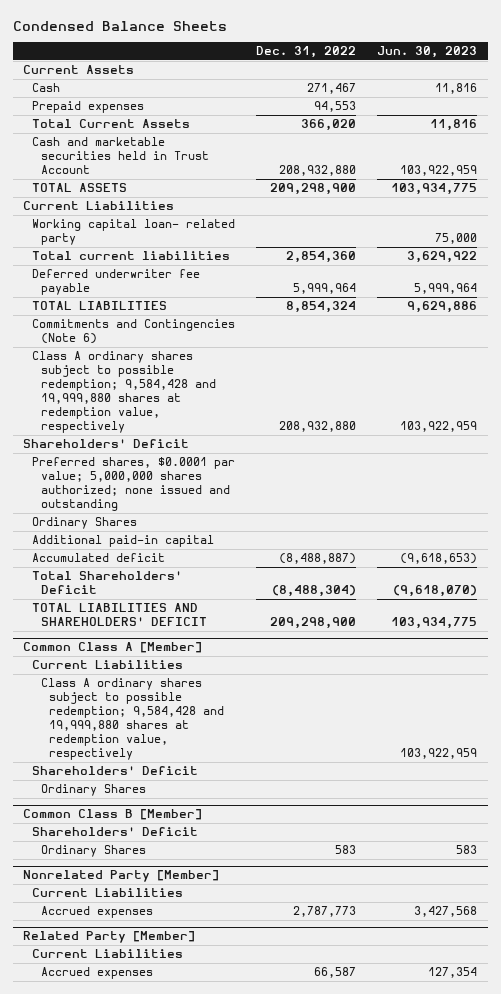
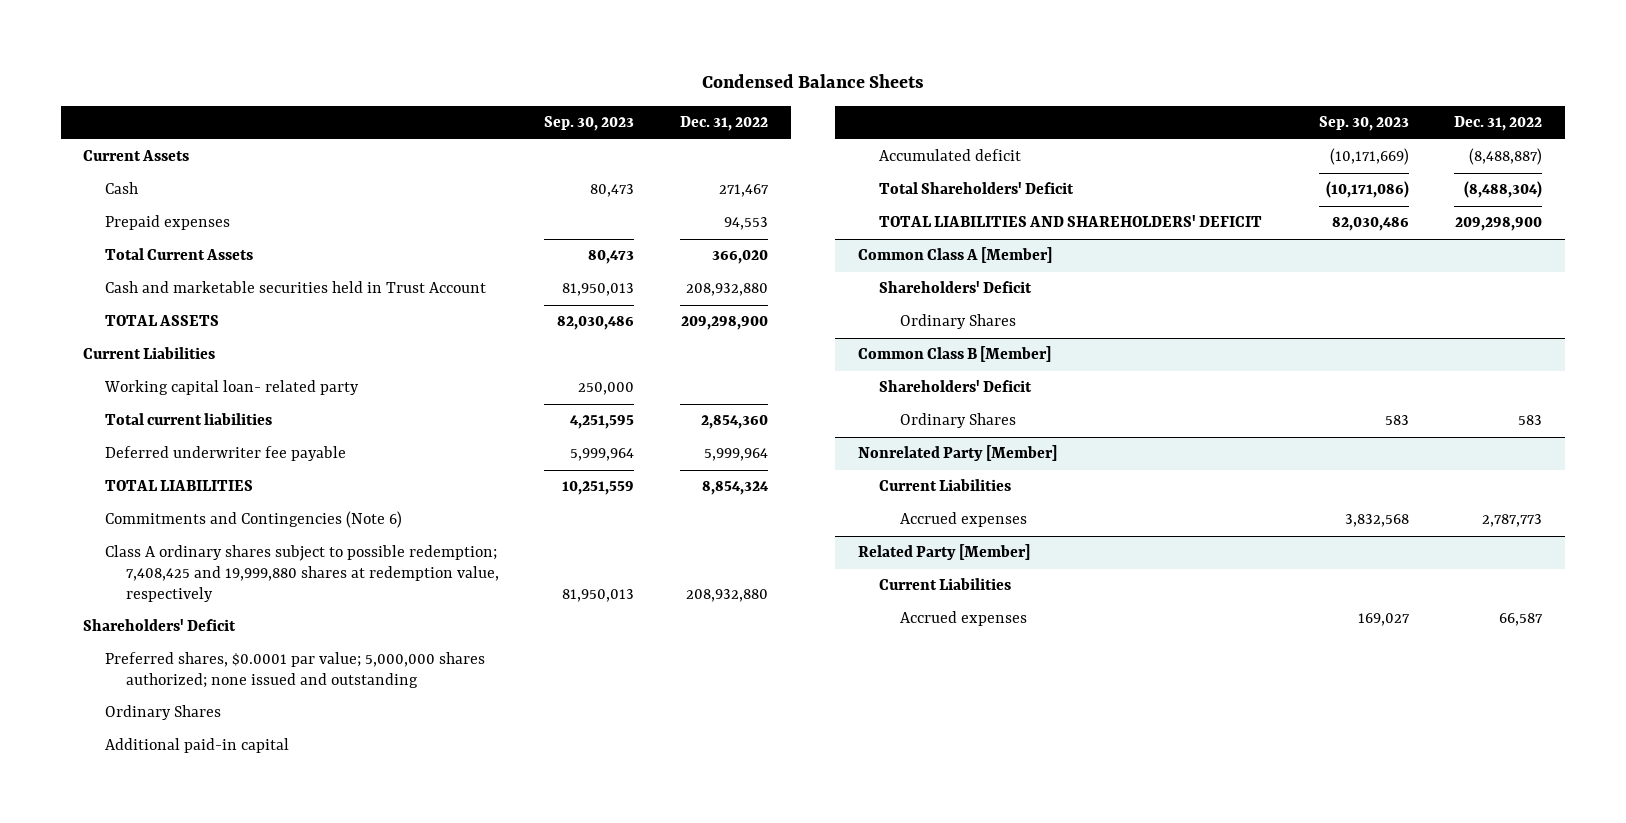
- | Dec. 31, 2022 | Jun. 30, 2023
+ | Sep. 30, 2023 | Dec. 31, 2022
- Class A ordinary shares subject to possible redemption; 9,584,428 and 19,999,880 shares at redemption value, respectively | 208,932,880 | 103,922,959
+ Class A ordinary shares subject to possible redemption; 7,408,425 and 19,999,880 shares at redemption value, respectively | 81,950,013 | 208,932,880
@ Common Class A [Member]
- Current Liabilities
- Class A ordinary shares subject to possible redemption; 9,584,428 and 19,999,880 shares at redemption value, respectively | | 103,922,959

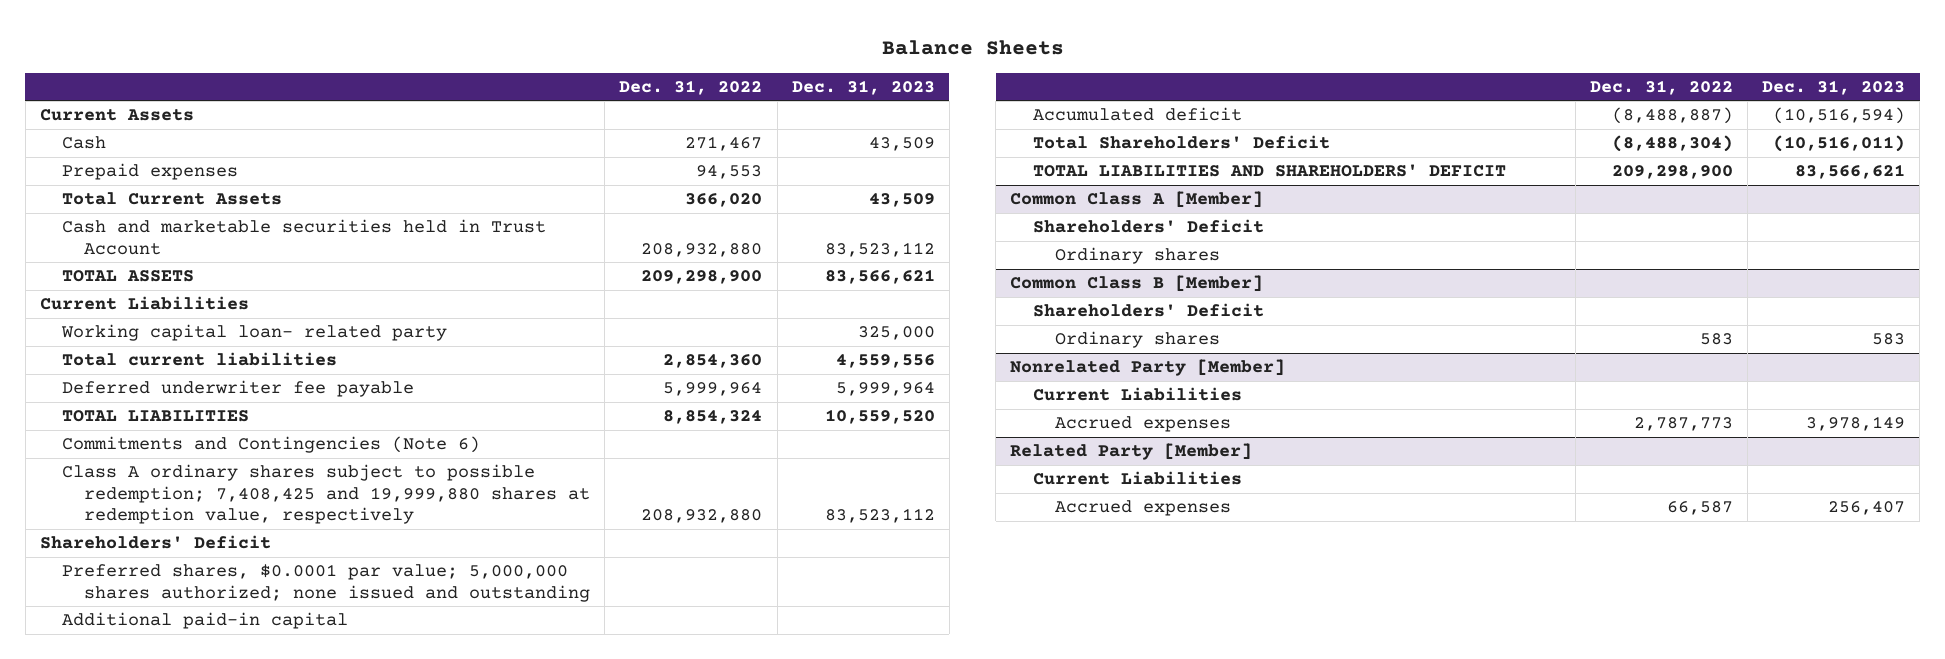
- Condensed Balance Sheets
+ Balance Sheets
- | Sep. 30, 2023 | Dec. 31, 2022
+ | Dec. 31, 2022 | Dec. 31, 2023
- Ordinary Shares
@ Common Class A [Member]
- Ordinary Shares
+ Ordinary shares
@ Common Class B [Member]
- Ordinary Shares | 583 | 583
+ Ordinary shares | 583 | 583

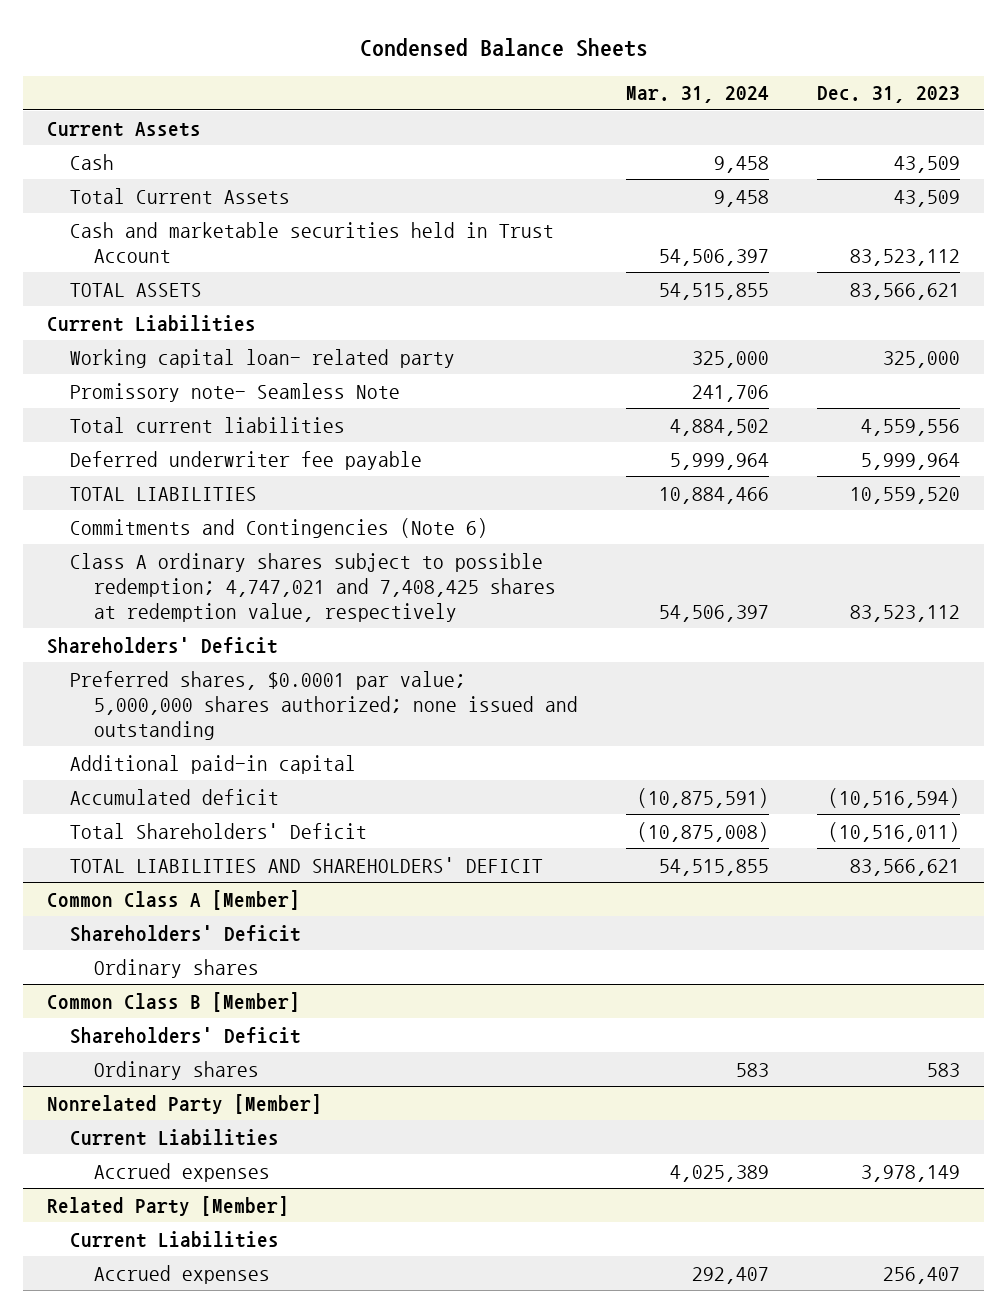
- Balance Sheets
+ Condensed Balance Sheets
- | Dec. 31, 2022 | Dec. 31, 2023
+ | Mar. 31, 2024 | Dec. 31, 2023
- Prepaid expenses | 94,553 |
+ Promissory note- Seamless Note | 241,706 |
- Class A ordinary shares subject to possible redemption; 7,408,425 and 19,999,880 shares at redemption value, respectively | 208,932,880 | 83,523,112
+ Class A ordinary shares subject to possible redemption; 4,747,021 and 7,408,425 shares at redemption value, respectively | 54,506,397 | 83,523,112

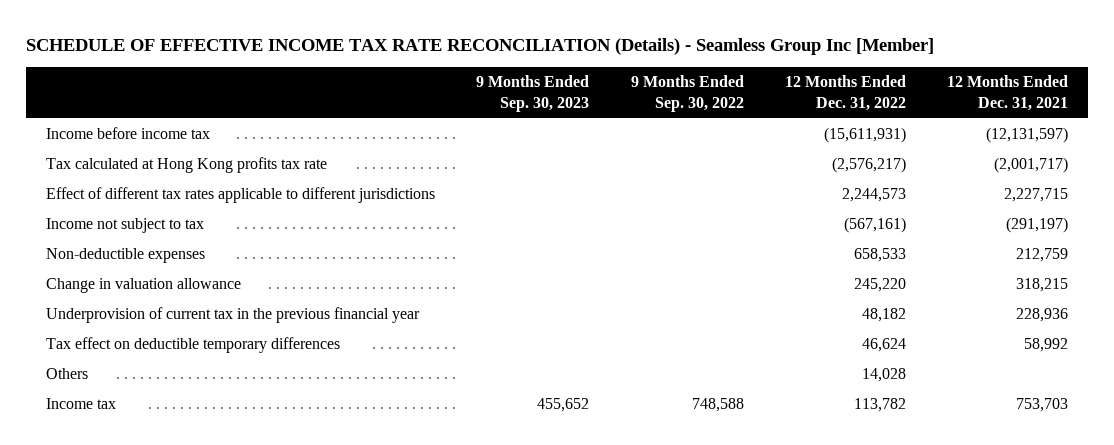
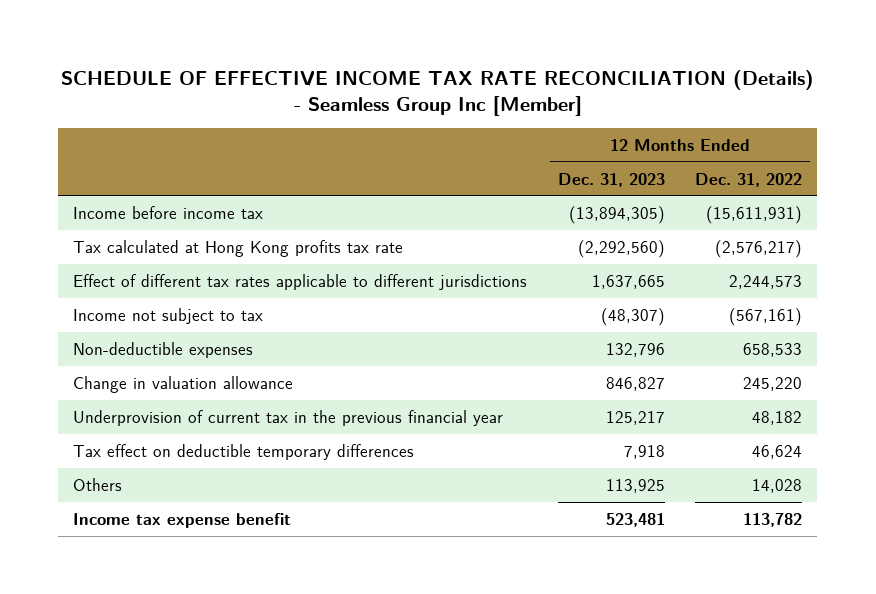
- | 9 Months Ended Sep. 30, 2023 | 9 Months Ended Sep. 30, 2022 | 12 Months Ended Dec. 31, 2022 | 12 Months Ended Dec. 31, 2021
+ | 12 Months Ended Dec. 31, 2023 | 12 Months Ended Dec. 31, 2022
- Income tax | 455,652 | 748,588 | 113,782 | 753,703
+ Income tax expense benefit | 523,481 | 113,782

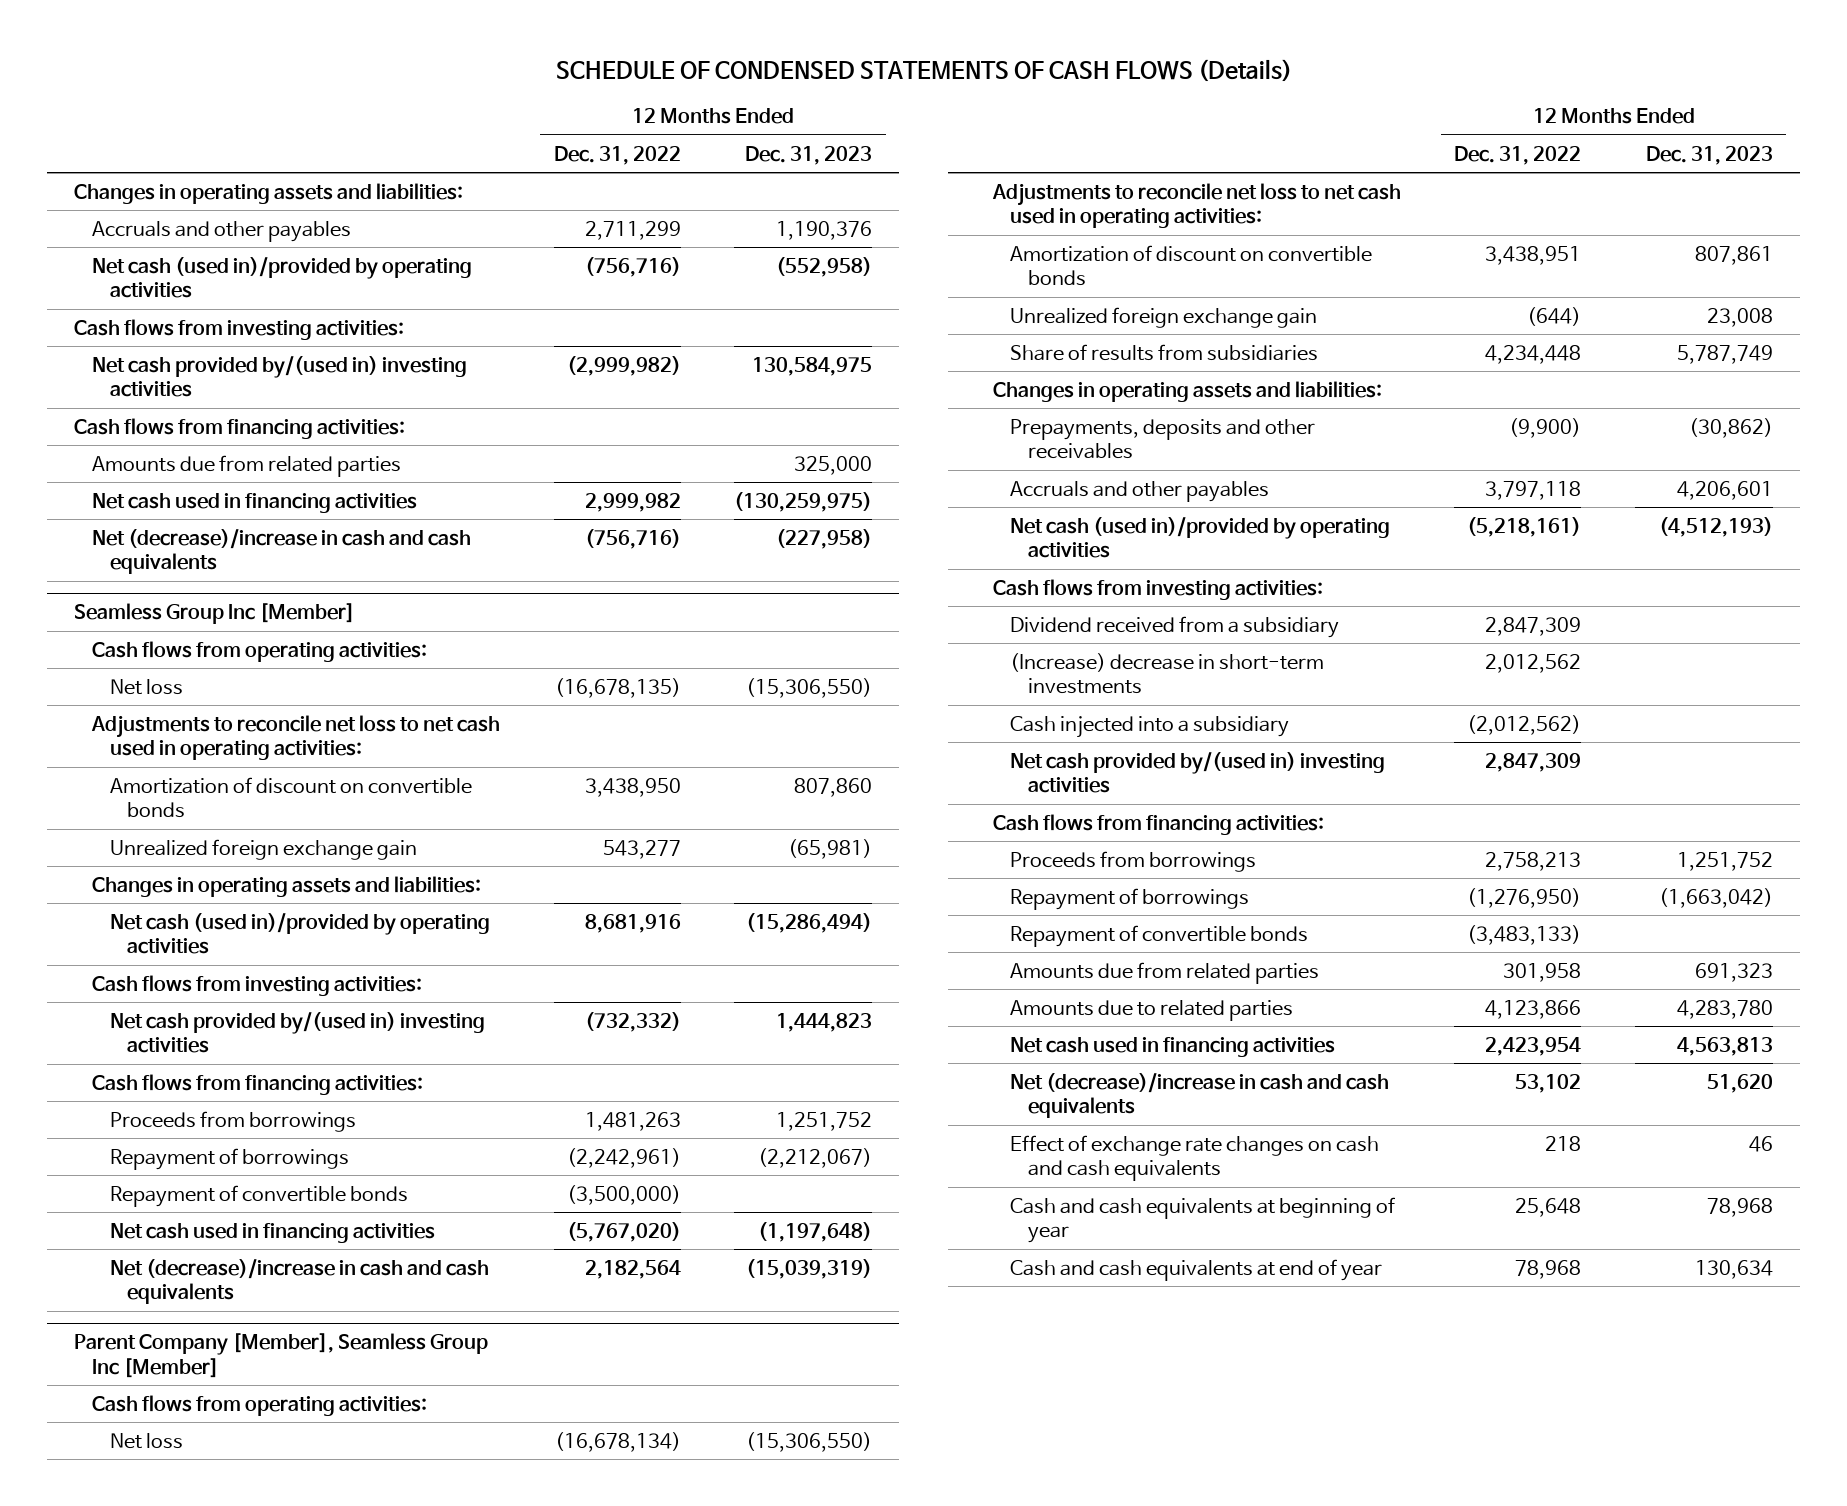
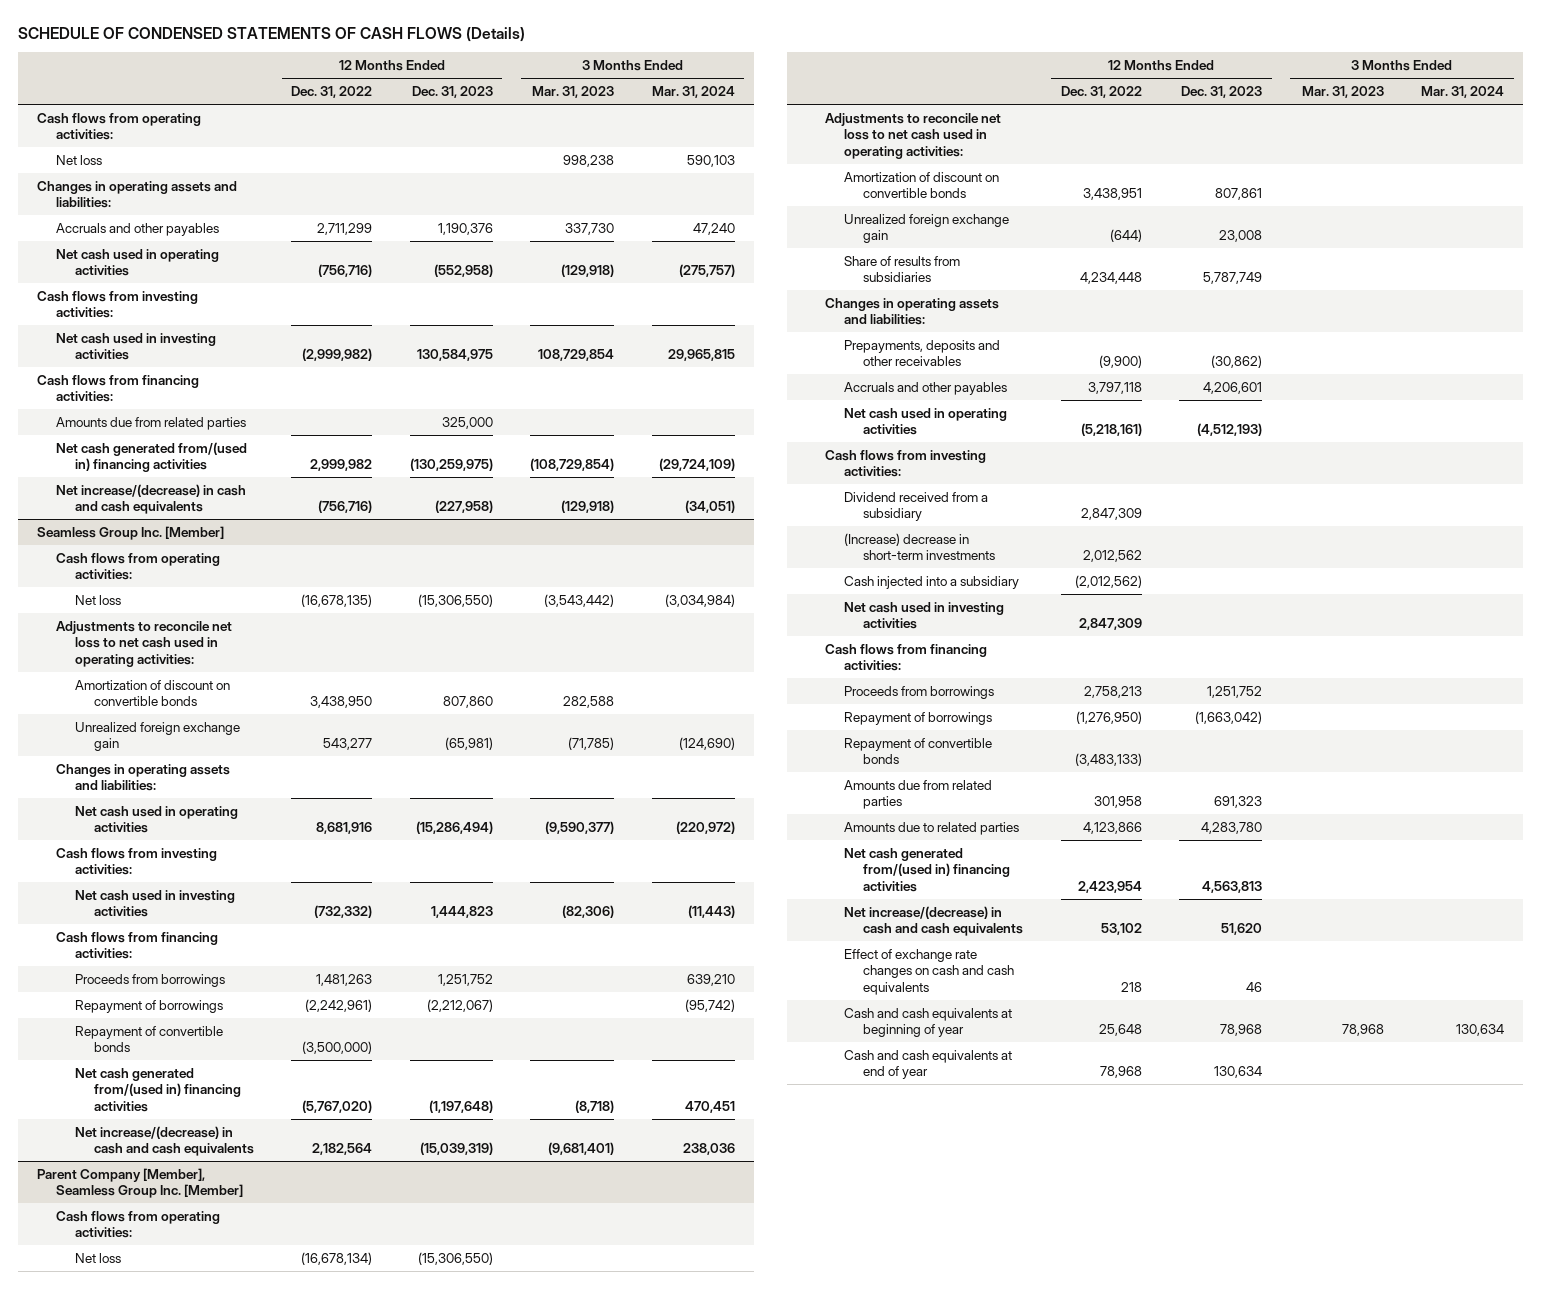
- | 12 Months Ended Dec. 31, 2022 | 12 Months Ended Dec. 31, 2023
+ | 12 Months Ended Dec. 31, 2022 | 12 Months Ended Dec. 31, 2023 | 3 Months Ended Mar. 31, 2023 | 3 Months Ended Mar. 31, 2024
+ Cash flows from operating activities:
+ Net loss | | | 998,238 | 590,103
- Net cash (used in)/provided by operating activities | (756,716) | (552,958)
+ Net cash used in operating activities | (756,716) | (552,958) | (129,918) | (275,757)
- Net cash provided by/(used in) investing activities | (2,999,982) | 130,584,975
+ Net cash used in investing activities | (2,999,982) | 130,584,975 | 108,729,854 | 29,965,815
- Net cash used in financing activities | 2,999,982 | (130,259,975)
- Net (decrease)/increase in cash and cash equivalents | (756,716) | (227,958)
- Seamless Group Inc [Member]
+ Net cash generated from/(used in) financing activities | 2,999,982 | (130,259,975) | (108,729,854) | (29,724,109)
+ Net increase/(decrease) in cash and cash equivalents | (756,716) | (227,958) | (129,918) | (34,051)
+ Seamless Group Inc. [Member]
- Net cash (used in)/provided by operating activities | 8,681,916 | (15,286,494)
+ Net cash used in operating activities | 8,681,916 | (15,286,494) | (9,590,377) | (220,972)
- Net cash provided by/(used in) investing activities | (732,332) | 1,444,823
+ Net cash used in investing activities | (732,332) | 1,444,823 | (82,306) | (11,443)
- Net cash used in financing activities | (5,767,020) | (1,197,648)
- Net (decrease)/increase in cash and cash equivalents | 2,182,564 | (15,039,319)
- Parent Company [Member], Seamless Group Inc [Member]
+ Net cash generated from/(used in) financing activities | (5,767,020) | (1,197,648) | (8,718) | 470,451
+ Net increase/(decrease) in cash and cash equivalents | 2,182,564 | (15,039,319) | (9,681,401) | 238,036
+ Parent Company [Member], Seamless Group Inc. [Member]
- Net cash (used in)/provided by operating activities | (5,218,161) | (4,512,193)
+ Net cash used in operating activities | (5,218,161) | (4,512,193) | |
- Net cash provided by/(used in) investing activities | 2,847,309 |
+ Net cash used in investing activities | 2,847,309 | | |
- Net cash used in financing activities | 2,423,954 | 4,563,813
- Net (decrease)/increase in cash and cash equivalents | 53,102 | 51,620
+ Net cash generated from/(used in) financing activities | 2,423,954 | 4,563,813 | |
+ Net increase/(decrease) in cash and cash equivalents | 53,102 | 51,620 | |

